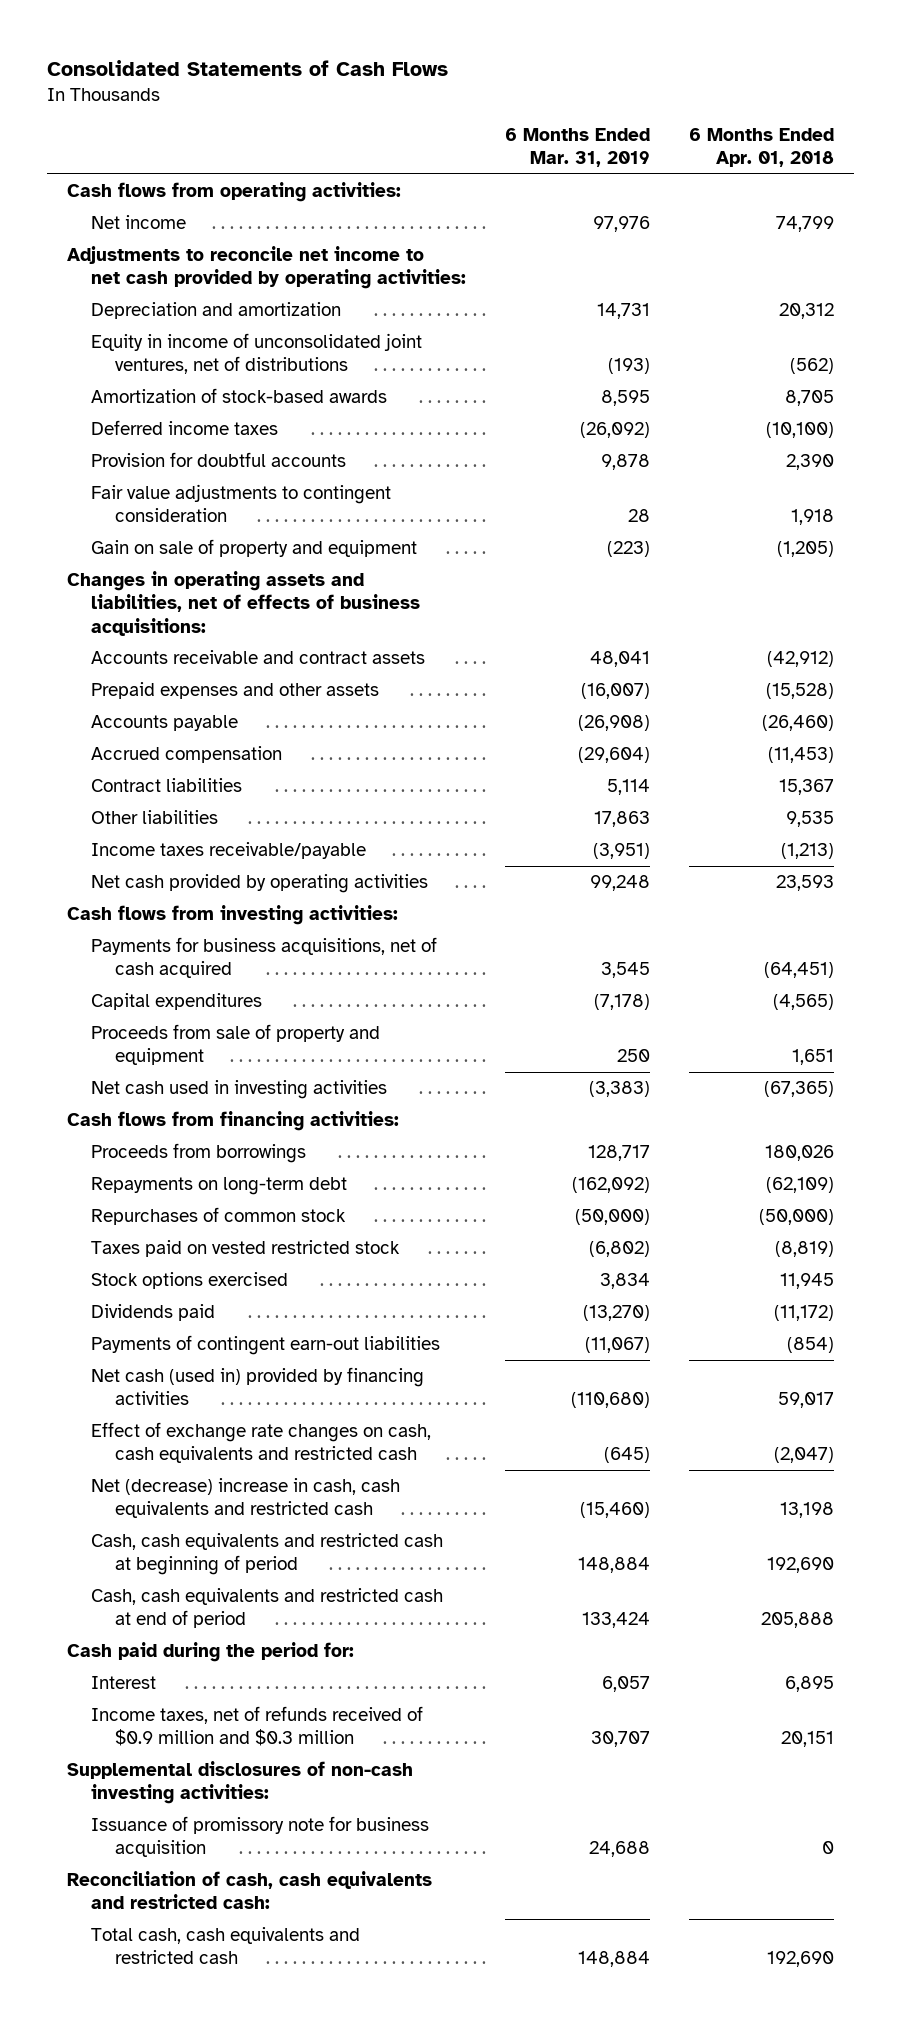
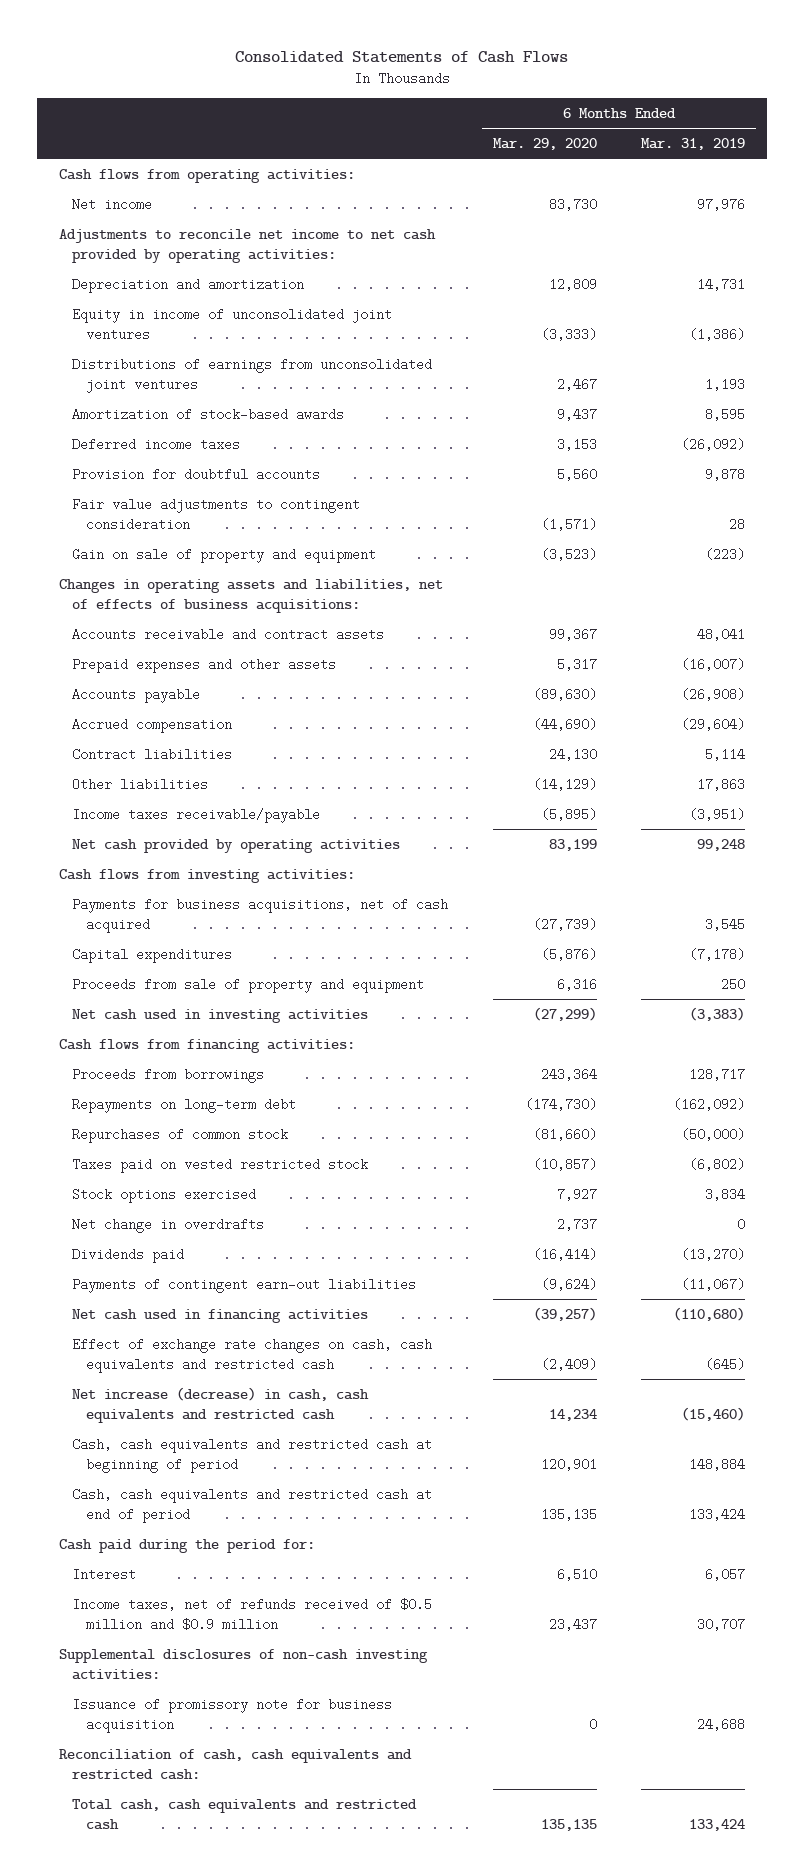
- | 6 Months Ended Mar. 31, 2019 | 6 Months Ended Apr. 01, 2018
+ | 6 Months Ended Mar. 29, 2020 | 6 Months Ended Mar. 31, 2019
- Equity in income of unconsolidated joint ventures, net of distributions | (193) | (562)
+ Equity in income of unconsolidated joint ventures | (3,333) | (1,386)
+ Distributions of earnings from unconsolidated joint ventures | 2,467 | 1,193
+ Net change in overdrafts | 2,737 | 0
- Net cash (used in) provided by financing activities | (110,680) | 59,017
+ Net cash used in financing activities | (39,257) | (110,680)
- Net (decrease) increase in cash, cash equivalents and restricted cash | (15,460) | 13,198
+ Net increase (decrease) in cash, cash equivalents and restricted cash | 14,234 | (15,460)
- Income taxes, net of refunds received of $0.9 million and $0.3 million | 30,707 | 20,151
+ Income taxes, net of refunds received of $0.5 million and $0.9 million | 23,437 | 30,707
- Total cash, cash equivalents and restricted cash | 148,884 | 192,690
+ Total cash, cash equivalents and restricted cash | 135,135 | 133,424

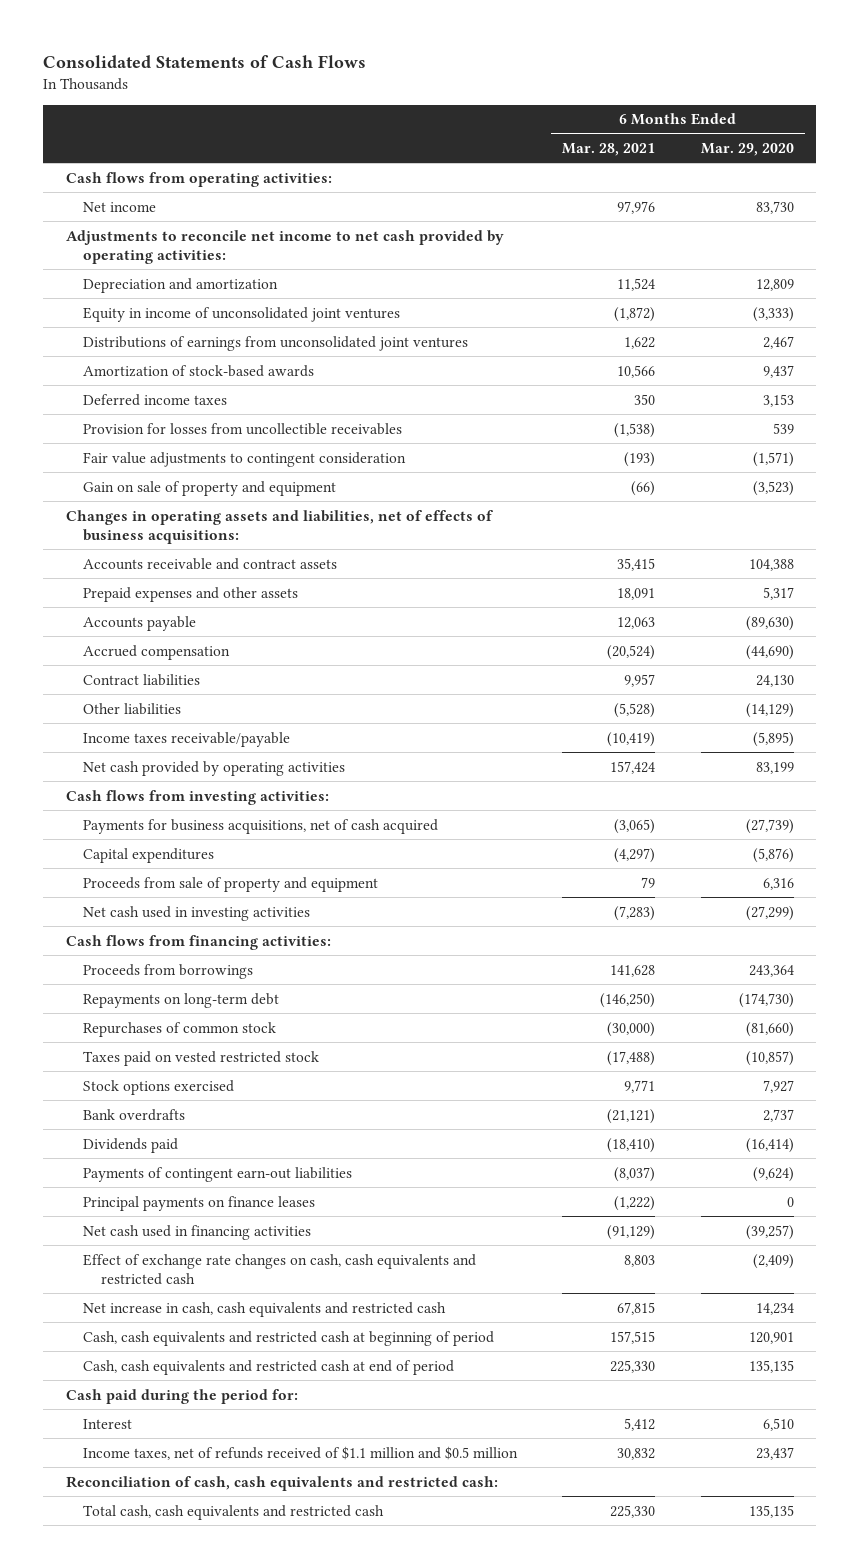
- | 6 Months Ended Mar. 29, 2020 | 6 Months Ended Mar. 31, 2019
+ | 6 Months Ended Mar. 28, 2021 | 6 Months Ended Mar. 29, 2020
- Provision for doubtful accounts | 5,560 | 9,878
+ Provision for losses from uncollectible receivables | (1,538) | 539
- Accounts receivable and contract assets | 99,367 | 48,041
+ Accounts receivable and contract assets | 35,415 | 104,388
- Net change in overdrafts | 2,737 | 0
+ Bank overdrafts | (21,121) | 2,737
+ Principal payments on finance leases | (1,222) | 0
- Net increase (decrease) in cash, cash equivalents and restricted cash | 14,234 | (15,460)
+ Net increase in cash, cash equivalents and restricted cash | 67,815 | 14,234
- Income taxes, net of refunds received of $0.5 million and $0.9 million | 23,437 | 30,707
- Supplemental disclosures of non-cash investing activities:
- Issuance of promissory note for business acquisition | 0 | 24,688
+ Income taxes, net of refunds received of $1.1 million and $0.5 million | 30,832 | 23,437

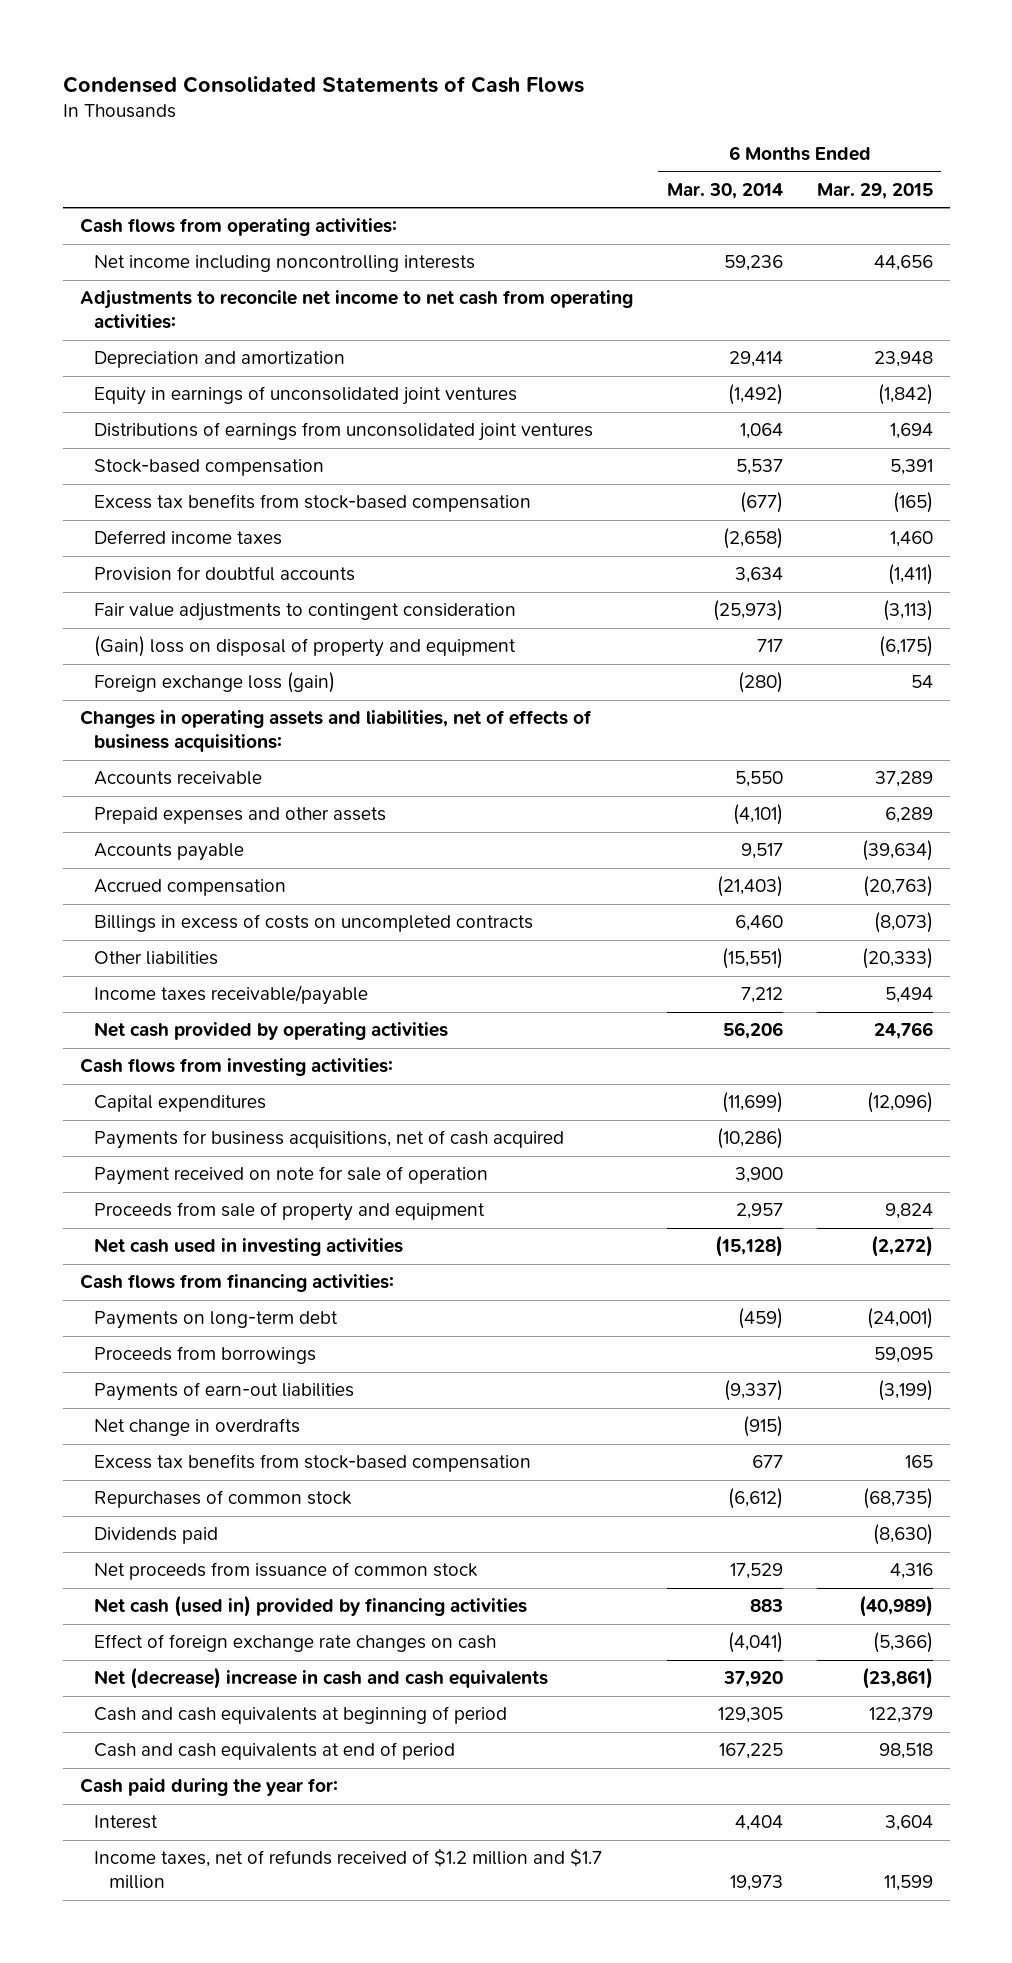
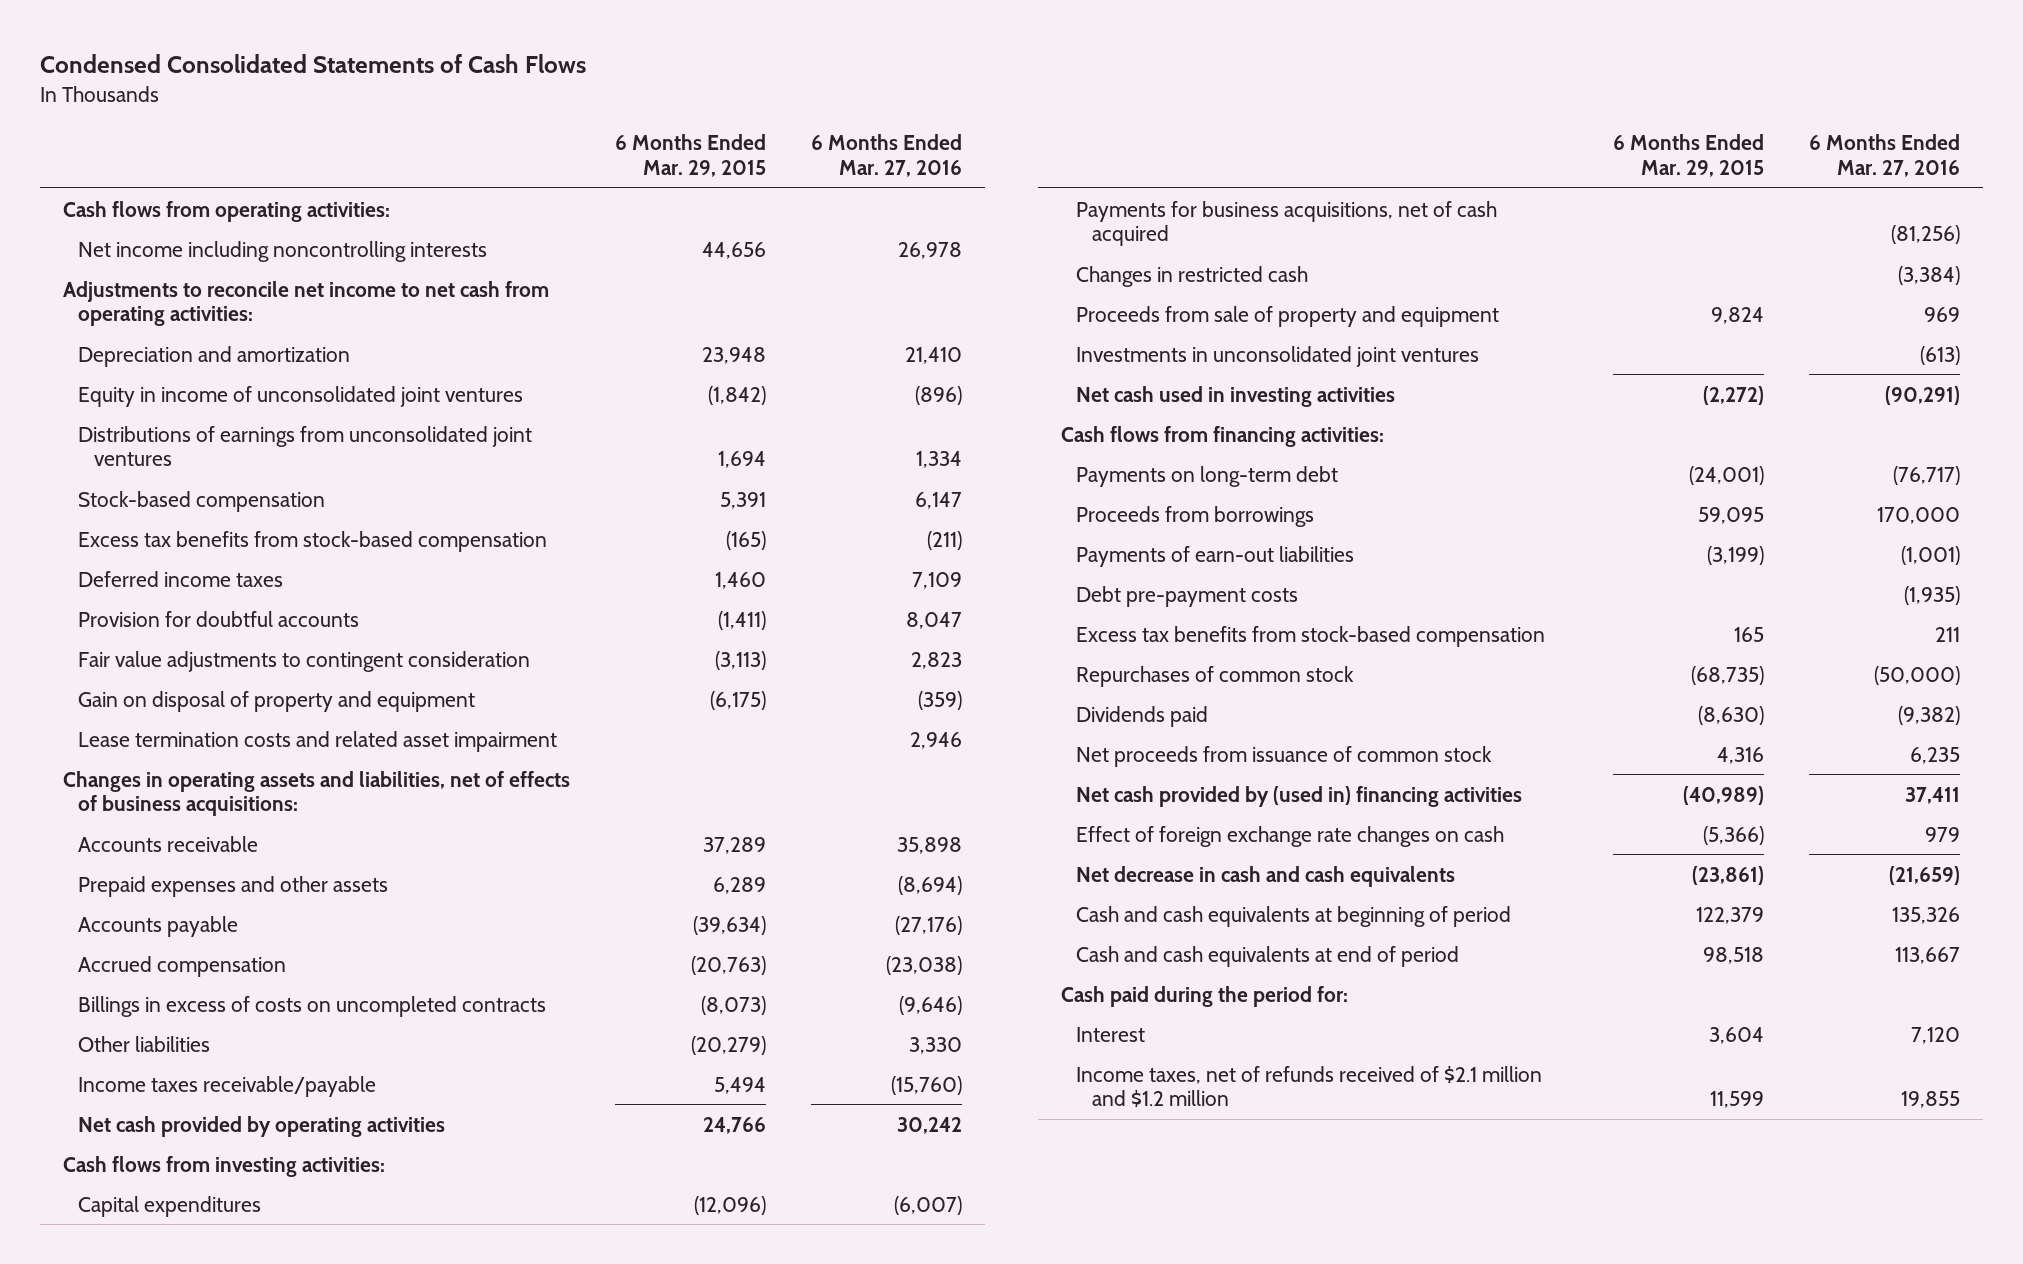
- | 6 Months Ended Mar. 30, 2014 | 6 Months Ended Mar. 29, 2015
+ | 6 Months Ended Mar. 29, 2015 | 6 Months Ended Mar. 27, 2016
- Equity in earnings of unconsolidated joint ventures | (1,492) | (1,842)
+ Equity in income of unconsolidated joint ventures | (1,842) | (896)
- (Gain) loss on disposal of property and equipment | 717 | (6,175)
- Foreign exchange loss (gain) | (280) | 54
+ Gain on disposal of property and equipment | (6,175) | (359)
+ Lease termination costs and related asset impairment | | 2,946
- Other liabilities | (15,551) | (20,333)
+ Other liabilities | (20,279) | 3,330
- Payment received on note for sale of operation | 3,900 |
+ Changes in restricted cash | | (3,384)
+ Investments in unconsolidated joint ventures | | (613)
- Net change in overdrafts | (915) |
+ Debt pre-payment costs | | (1,935)
- Net cash (used in) provided by financing activities | 883 | (40,989)
+ Net cash provided by (used in) financing activities | (40,989) | 37,411
- Net (decrease) increase in cash and cash equivalents | 37,920 | (23,861)
+ Net decrease in cash and cash equivalents | (23,861) | (21,659)
- Cash paid during the year for:
+ Cash paid during the period for:
- Income taxes, net of refunds received of $1.2 million and $1.7 million | 19,973 | 11,599
+ Income taxes, net of refunds received of $2.1 million and $1.2 million | 11,599 | 19,855

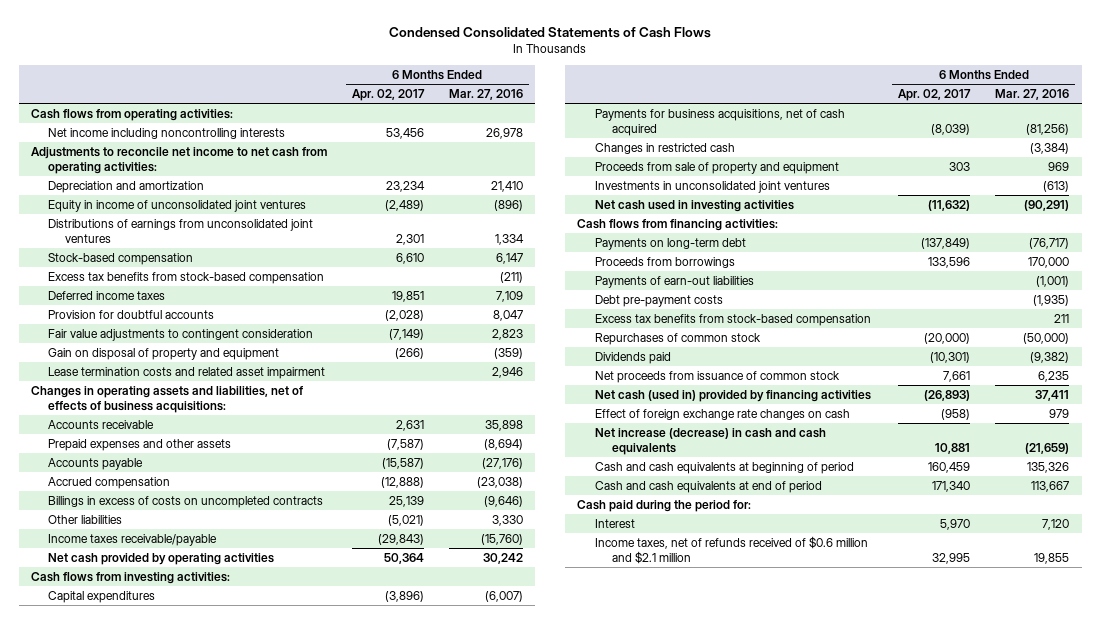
- | 6 Months Ended Mar. 29, 2015 | 6 Months Ended Mar. 27, 2016
+ | 6 Months Ended Apr. 02, 2017 | 6 Months Ended Mar. 27, 2016
- Net cash provided by (used in) financing activities | (40,989) | 37,411
+ Net cash (used in) provided by financing activities | (26,893) | 37,411
- Net decrease in cash and cash equivalents | (23,861) | (21,659)
+ Net increase (decrease) in cash and cash equivalents | 10,881 | (21,659)
- Income taxes, net of refunds received of $2.1 million and $1.2 million | 11,599 | 19,855
+ Income taxes, net of refunds received of $0.6 million and $2.1 million | 32,995 | 19,855

